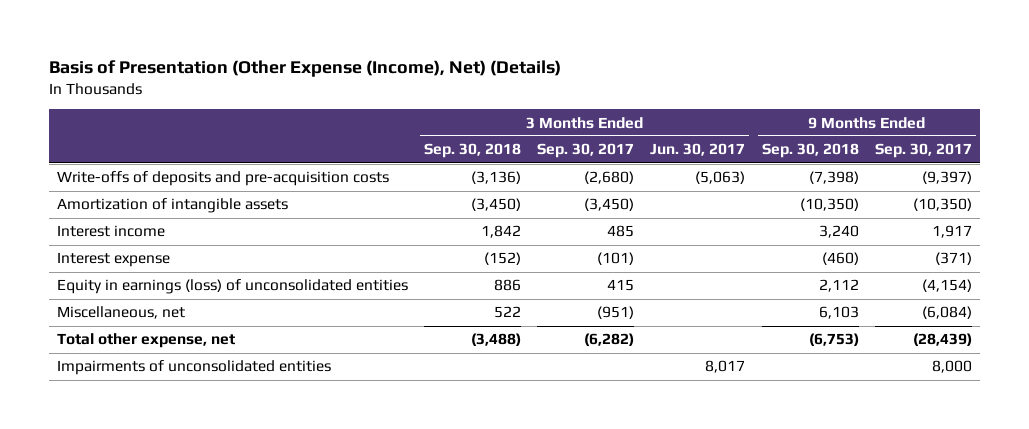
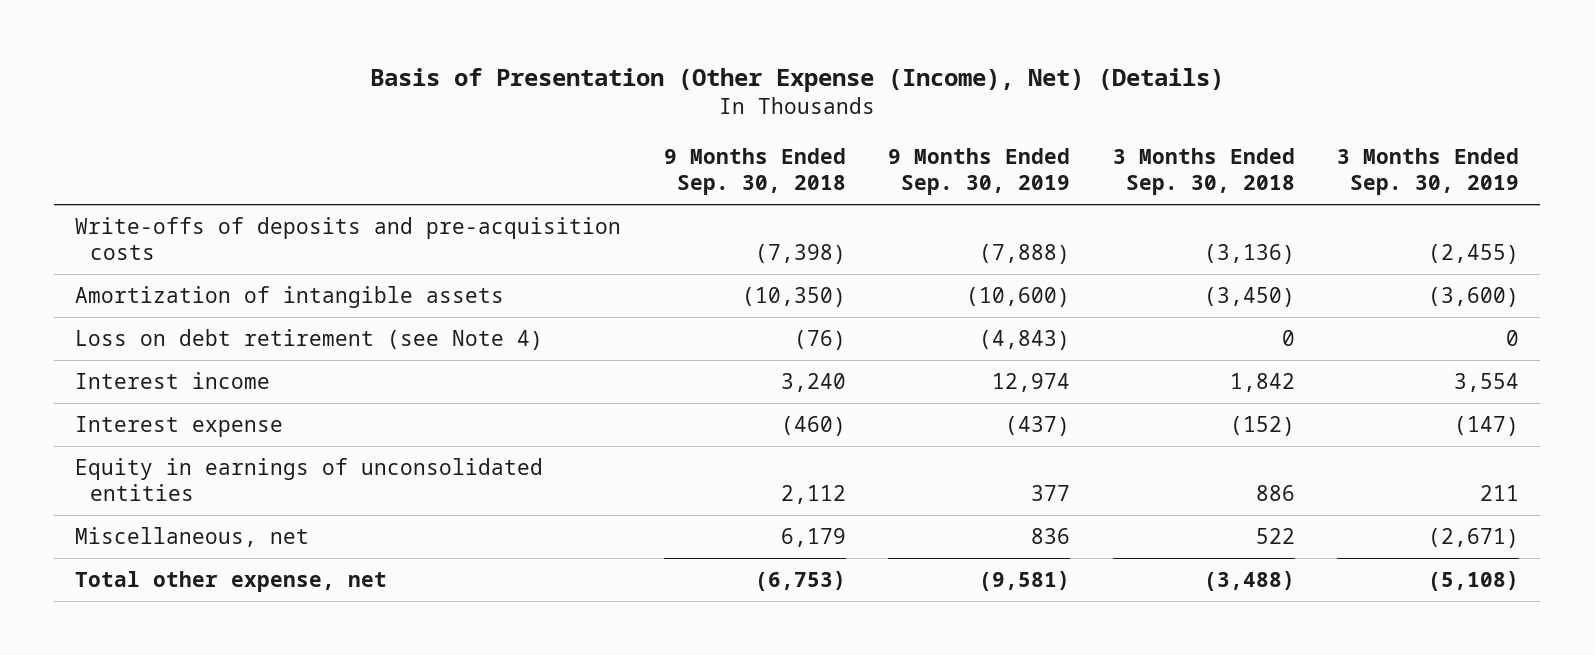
- | 3 Months Ended Sep. 30, 2018 | 3 Months Ended Sep. 30, 2017 | 3 Months Ended Jun. 30, 2017 | 9 Months Ended Sep. 30, 2018 | 9 Months Ended Sep. 30, 2017
+ | 9 Months Ended Sep. 30, 2018 | 9 Months Ended Sep. 30, 2019 | 3 Months Ended Sep. 30, 2018 | 3 Months Ended Sep. 30, 2019
+ Loss on debt retirement (see Note 4) | (76) | (4,843) | 0 | 0
- Equity in earnings (loss) of unconsolidated entities | 886 | 415 | | 2,112 | (4,154)
- Miscellaneous, net | 522 | (951) | | 6,103 | (6,084)
+ Equity in earnings of unconsolidated entities | 2,112 | 377 | 886 | 211
+ Miscellaneous, net | 6,179 | 836 | 522 | (2,671)
- Impairments of unconsolidated entities | | | 8,017 | | 8,000

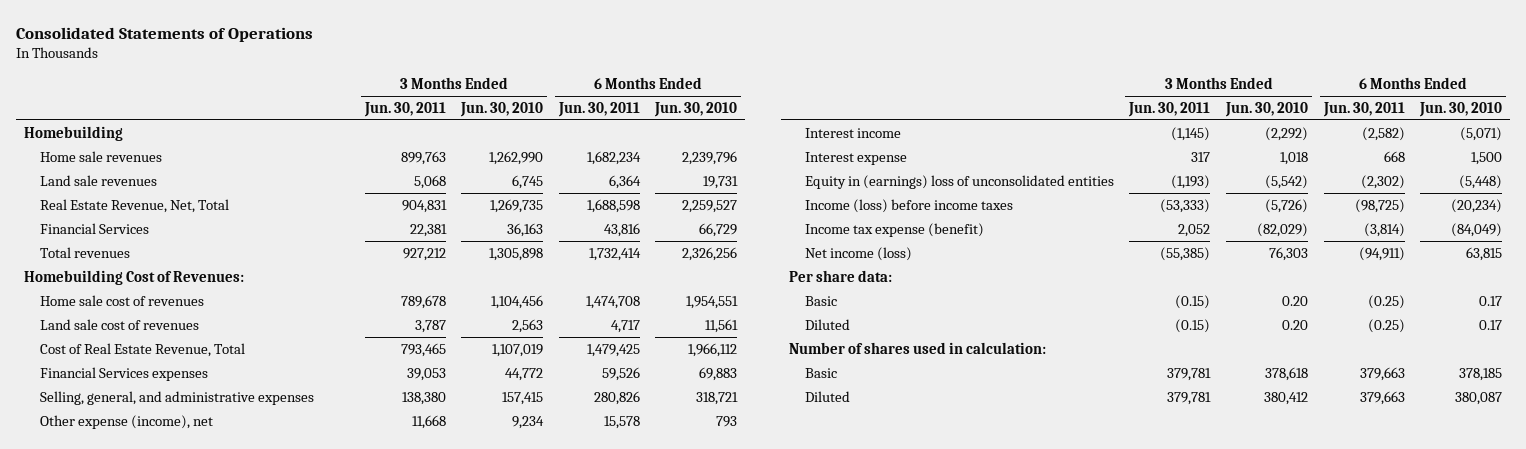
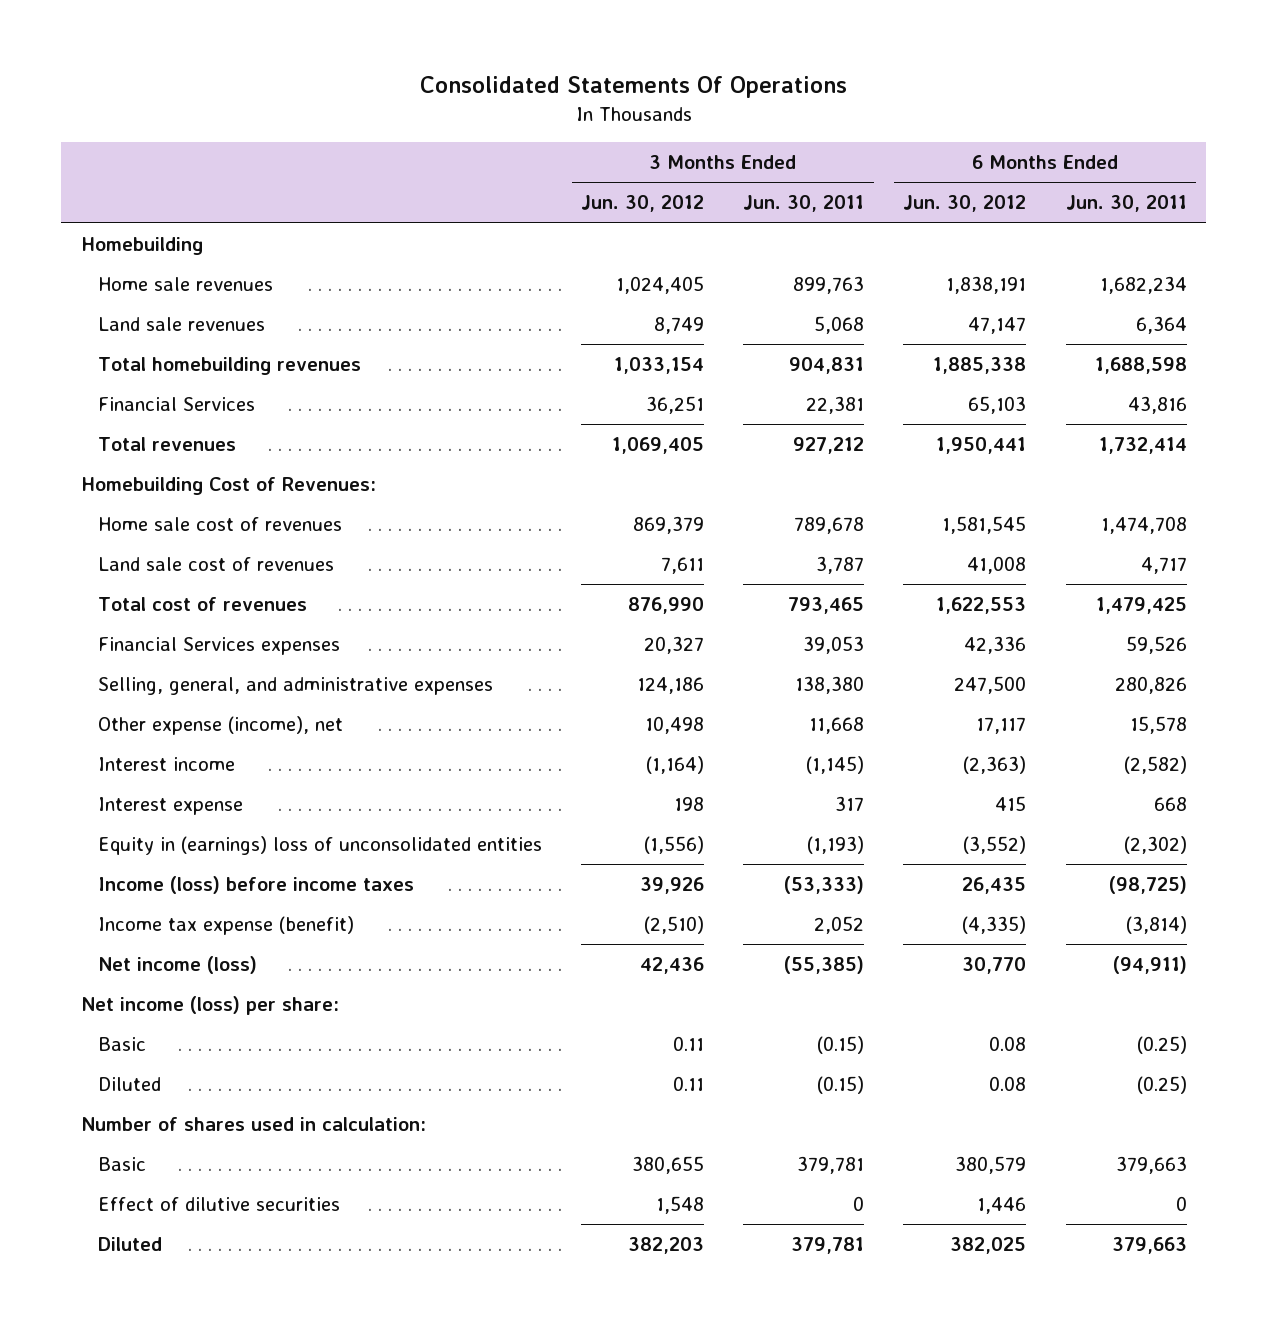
- Consolidated Statements of Operations
+ Consolidated Statements Of Operations
- | 3 Months Ended Jun. 30, 2011 | 3 Months Ended Jun. 30, 2010 | 6 Months Ended Jun. 30, 2011 | 6 Months Ended Jun. 30, 2010
+ | 3 Months Ended Jun. 30, 2012 | 3 Months Ended Jun. 30, 2011 | 6 Months Ended Jun. 30, 2012 | 6 Months Ended Jun. 30, 2011
- Real Estate Revenue, Net, Total | 904,831 | 1,269,735 | 1,688,598 | 2,259,527
+ Total homebuilding revenues | 1,033,154 | 904,831 | 1,885,338 | 1,688,598
- Cost of Real Estate Revenue, Total | 793,465 | 1,107,019 | 1,479,425 | 1,966,112
+ Total cost of revenues | 876,990 | 793,465 | 1,622,553 | 1,479,425
- Per share data:
+ Net income (loss) per share:
+ Effect of dilutive securities | 1,548 | 0 | 1,446 | 0

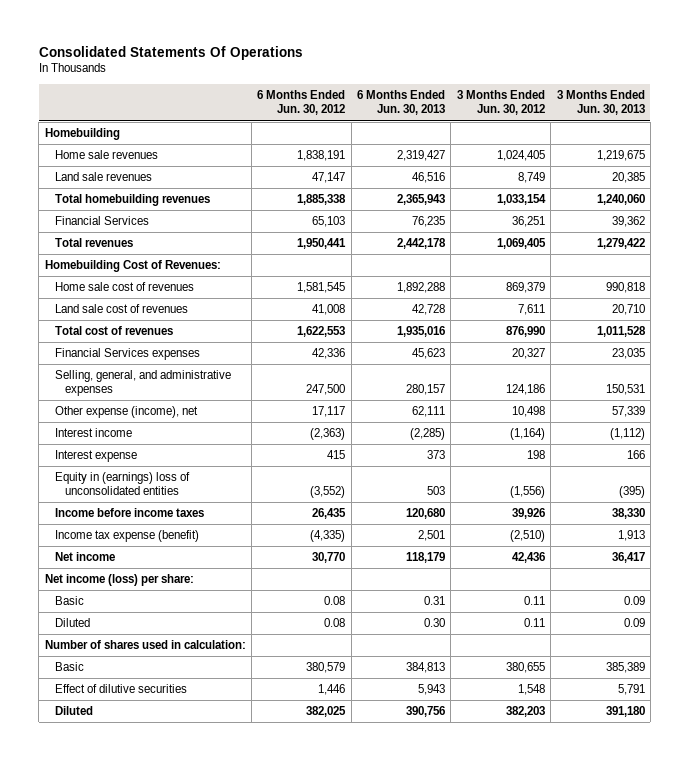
- | 3 Months Ended Jun. 30, 2012 | 3 Months Ended Jun. 30, 2011 | 6 Months Ended Jun. 30, 2012 | 6 Months Ended Jun. 30, 2011
+ | 6 Months Ended Jun. 30, 2012 | 6 Months Ended Jun. 30, 2013 | 3 Months Ended Jun. 30, 2012 | 3 Months Ended Jun. 30, 2013
- Income (loss) before income taxes | 39,926 | (53,333) | 26,435 | (98,725)
+ Income before income taxes | 26,435 | 120,680 | 39,926 | 38,330
- Net income (loss) | 42,436 | (55,385) | 30,770 | (94,911)
+ Net income | 30,770 | 118,179 | 42,436 | 36,417

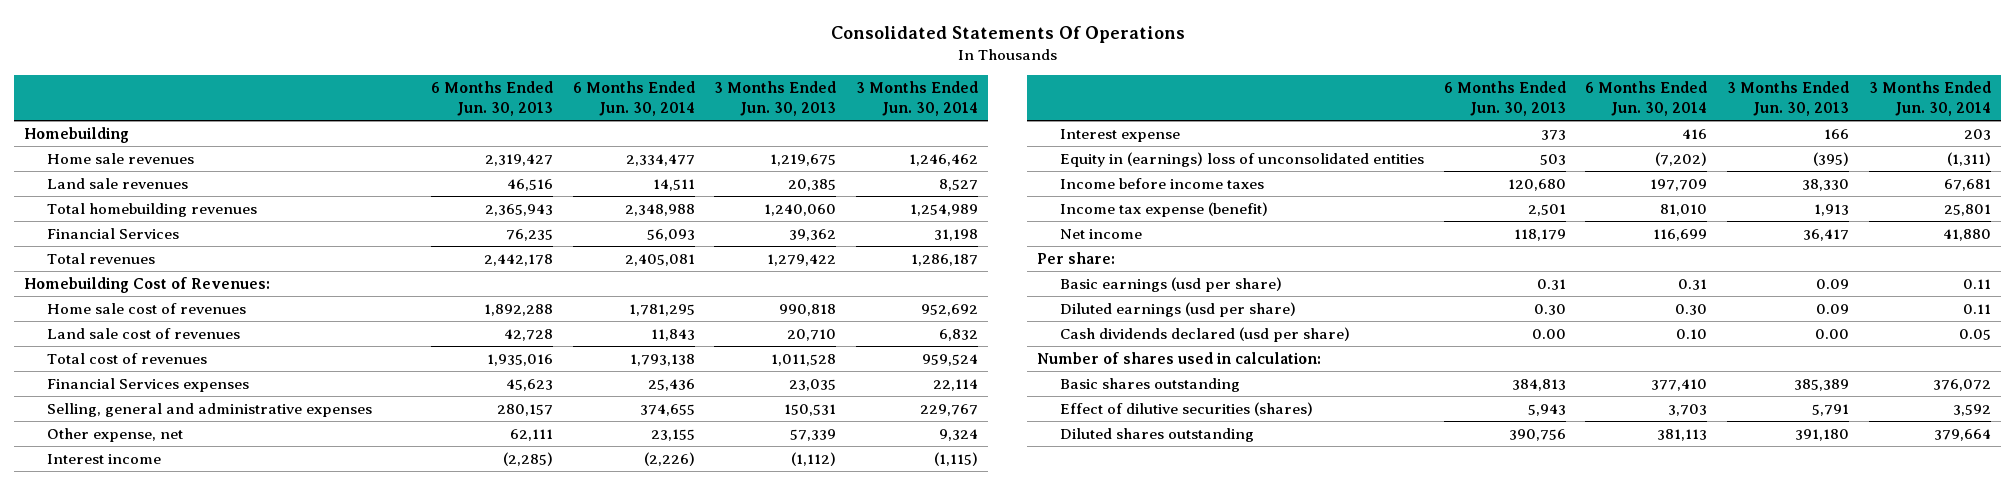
- | 6 Months Ended Jun. 30, 2012 | 6 Months Ended Jun. 30, 2013 | 3 Months Ended Jun. 30, 2012 | 3 Months Ended Jun. 30, 2013
+ | 6 Months Ended Jun. 30, 2013 | 6 Months Ended Jun. 30, 2014 | 3 Months Ended Jun. 30, 2013 | 3 Months Ended Jun. 30, 2014
- Selling, general, and administrative expenses | 247,500 | 280,157 | 124,186 | 150,531
- Other expense (income), net | 17,117 | 62,111 | 10,498 | 57,339
+ Selling, general and administrative expenses | 280,157 | 374,655 | 150,531 | 229,767
+ Other expense, net | 62,111 | 23,155 | 57,339 | 9,324
- Net income (loss) per share:
- Basic | 0.08 | 0.31 | 0.11 | 0.09
- Diluted | 0.08 | 0.30 | 0.11 | 0.09
+ Per share:
+ Basic earnings (usd per share) | 0.31 | 0.31 | 0.09 | 0.11
+ Diluted earnings (usd per share) | 0.30 | 0.30 | 0.09 | 0.11
+ Cash dividends declared (usd per share) | 0.00 | 0.10 | 0.00 | 0.05
- Basic | 380,579 | 384,813 | 380,655 | 385,389
- Effect of dilutive securities | 1,446 | 5,943 | 1,548 | 5,791
- Diluted | 382,025 | 390,756 | 382,203 | 391,180
+ Basic shares outstanding | 384,813 | 377,410 | 385,389 | 376,072
+ Effect of dilutive securities (shares) | 5,943 | 3,703 | 5,791 | 3,592
+ Diluted shares outstanding | 390,756 | 381,113 | 391,180 | 379,664

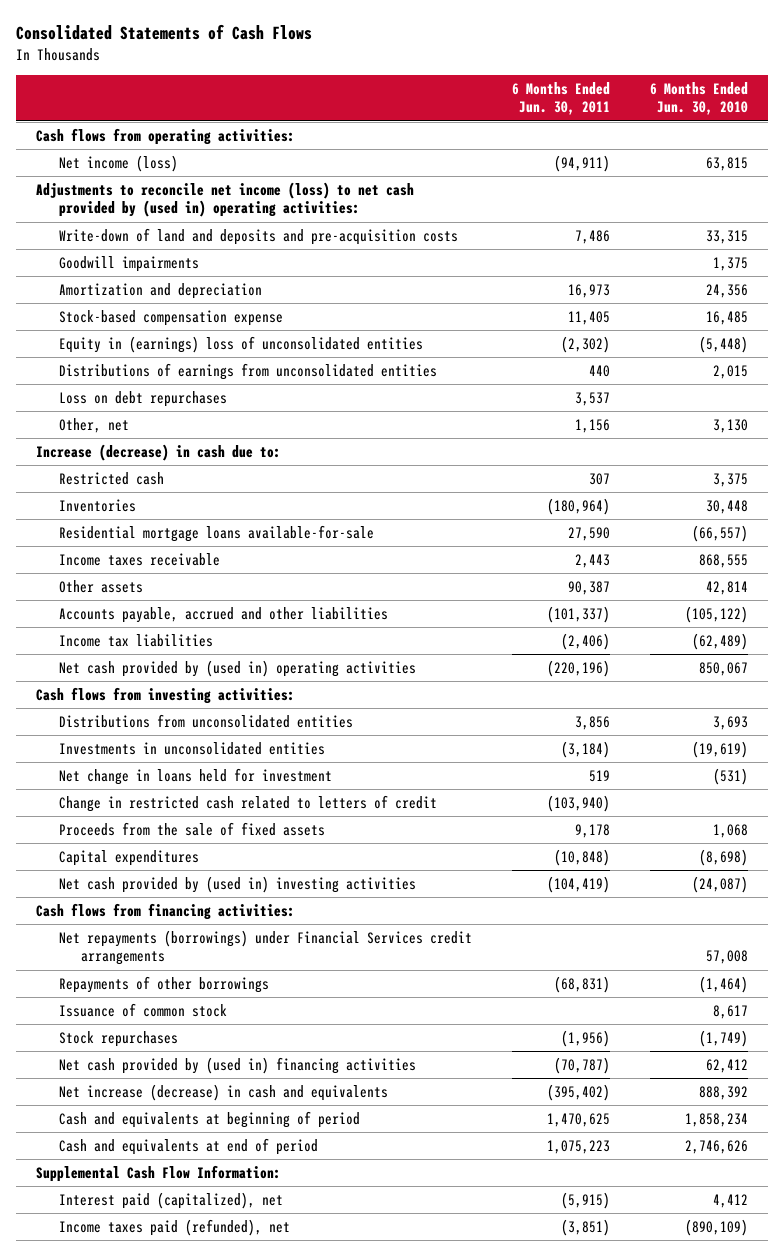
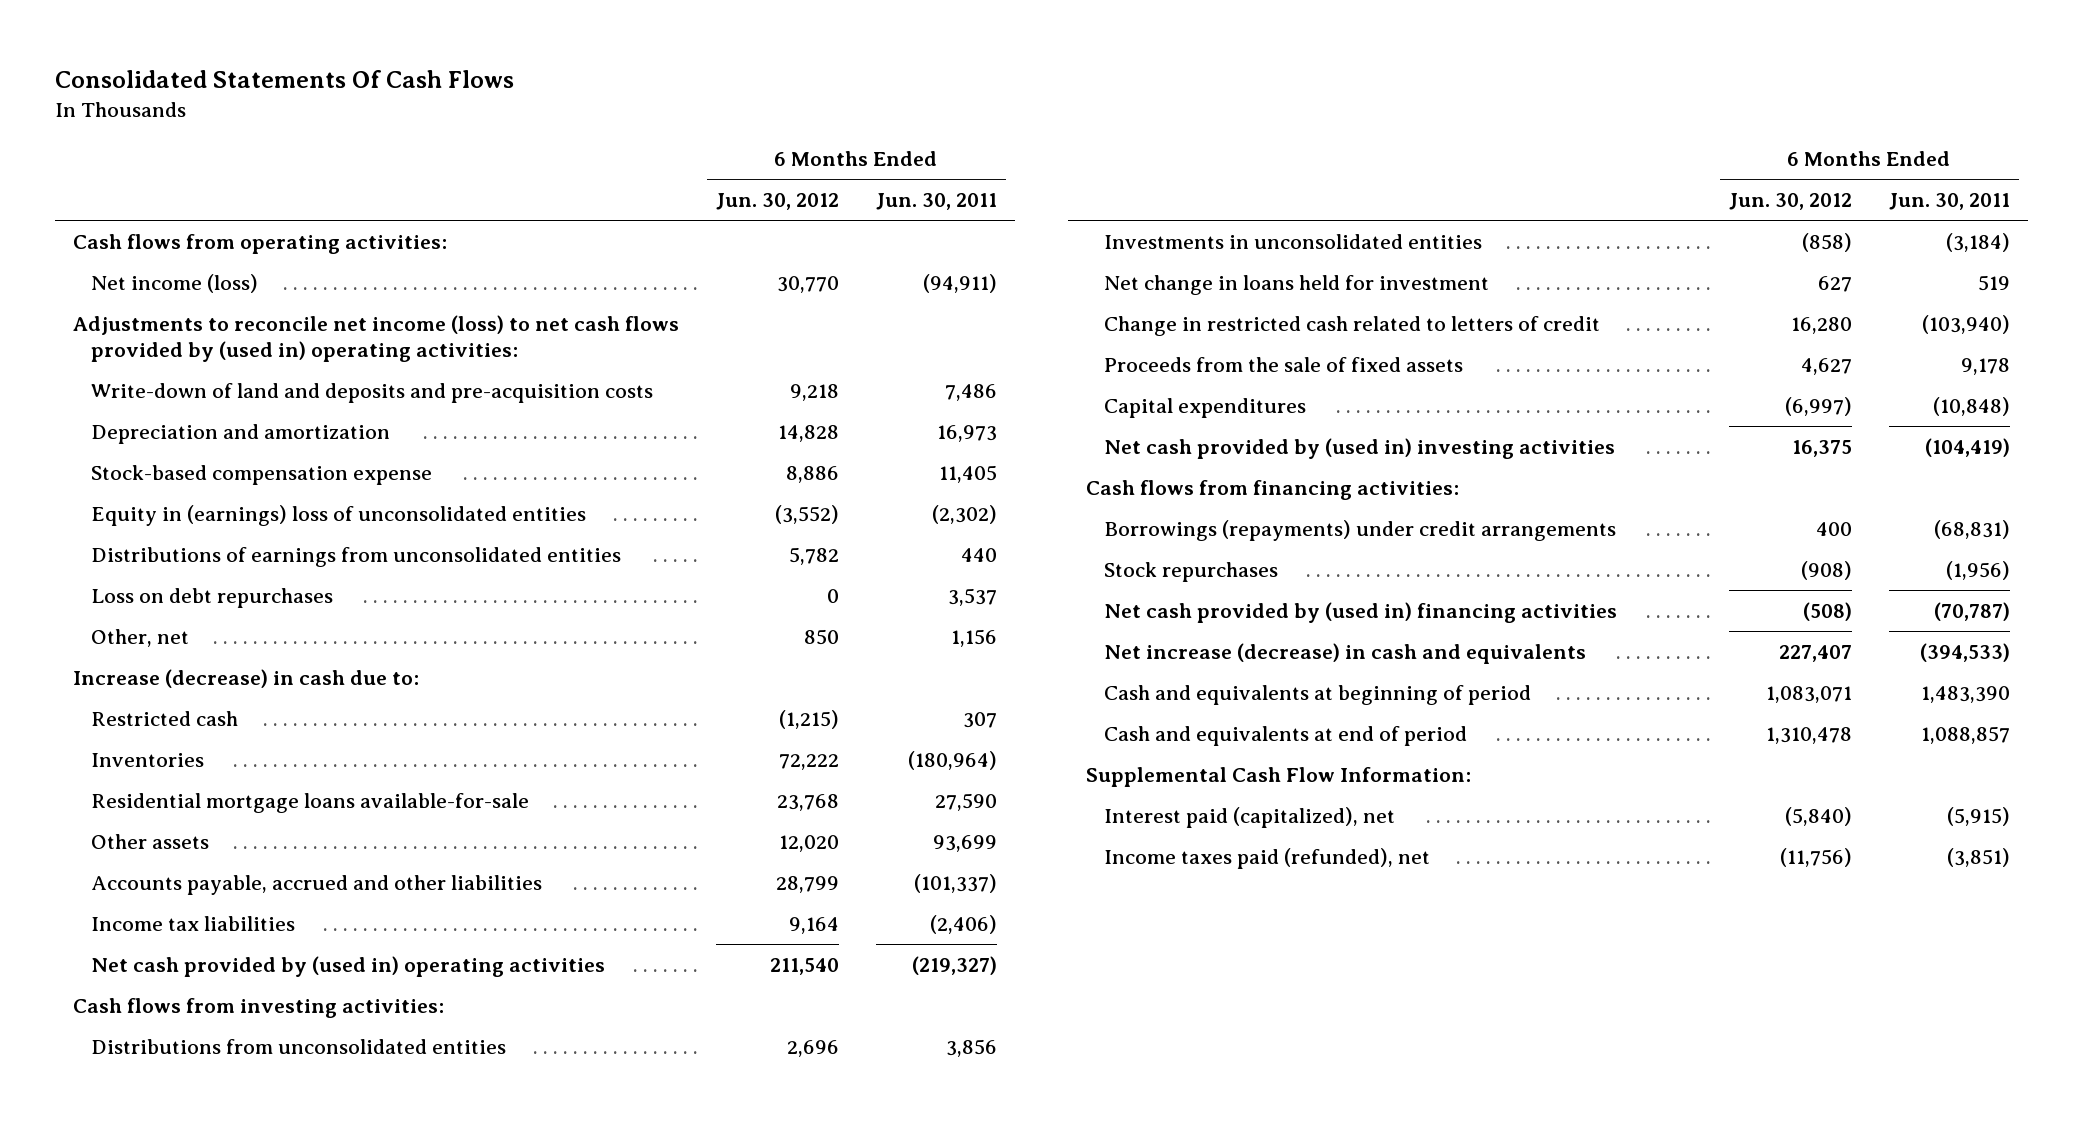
- Consolidated Statements of Cash Flows
+ Consolidated Statements Of Cash Flows
- | 6 Months Ended Jun. 30, 2011 | 6 Months Ended Jun. 30, 2010
+ | 6 Months Ended Jun. 30, 2012 | 6 Months Ended Jun. 30, 2011
- Adjustments to reconcile net income (loss) to net cash provided by (used in) operating activities:
+ Adjustments to reconcile net income (loss) to net cash flows provided by (used in) operating activities:
- Goodwill impairments | | 1,375
- Amortization and depreciation | 16,973 | 24,356
+ Depreciation and amortization | 14,828 | 16,973
- Income taxes receivable | 2,443 | 868,555
- Other assets | 90,387 | 42,814
+ Other assets | 12,020 | 93,699
- Net cash provided by (used in) operating activities | (220,196) | 850,067
+ Net cash provided by (used in) operating activities | 211,540 | (219,327)
- Net repayments (borrowings) under Financial Services credit arrangements | | 57,008
- Repayments of other borrowings | (68,831) | (1,464)
- Issuance of common stock | | 8,617
+ Borrowings (repayments) under credit arrangements | 400 | (68,831)
- Net increase (decrease) in cash and equivalents | (395,402) | 888,392
- Cash and equivalents at beginning of period | 1,470,625 | 1,858,234
- Cash and equivalents at end of period | 1,075,223 | 2,746,626
+ Net increase (decrease) in cash and equivalents | 227,407 | (394,533)
+ Cash and equivalents at beginning of period | 1,083,071 | 1,483,390
+ Cash and equivalents at end of period | 1,310,478 | 1,088,857

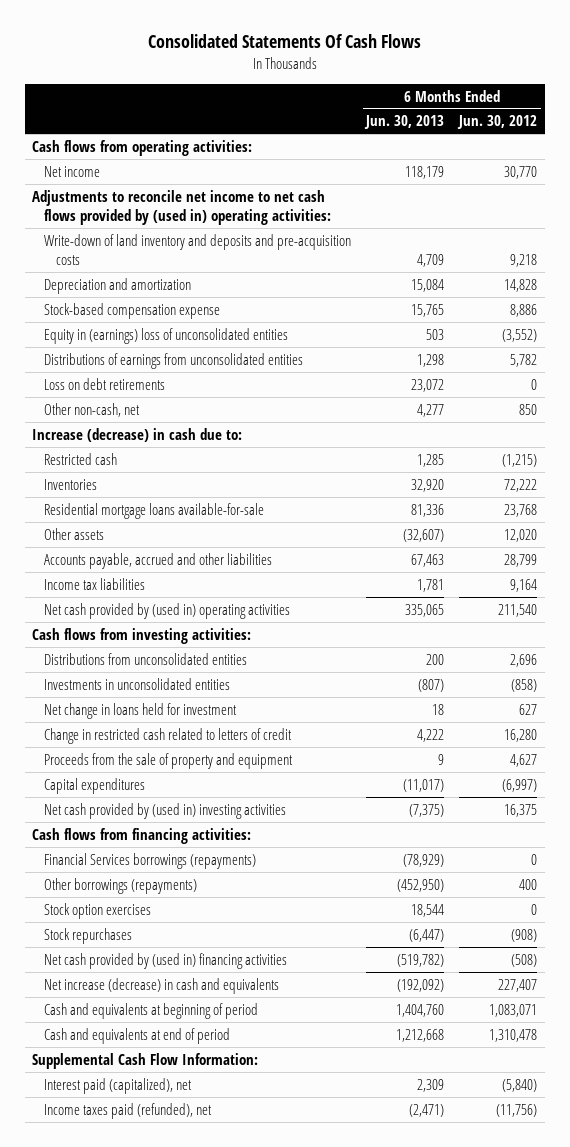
- | 6 Months Ended Jun. 30, 2012 | 6 Months Ended Jun. 30, 2011
+ | 6 Months Ended Jun. 30, 2013 | 6 Months Ended Jun. 30, 2012
- Net income (loss) | 30,770 | (94,911)
- Adjustments to reconcile net income (loss) to net cash flows provided by (used in) operating activities:
- Write-down of land and deposits and pre-acquisition costs | 9,218 | 7,486
+ Net income | 118,179 | 30,770
+ Adjustments to reconcile net income to net cash flows provided by (used in) operating activities:
+ Write-down of land inventory and deposits and pre-acquisition costs | 4,709 | 9,218
- Loss on debt repurchases | 0 | 3,537
- Other, net | 850 | 1,156
+ Loss on debt retirements | 23,072 | 0
+ Other non-cash, net | 4,277 | 850
- Proceeds from the sale of fixed assets | 4,627 | 9,178
+ Proceeds from the sale of property and equipment | 9 | 4,627
- Borrowings (repayments) under credit arrangements | 400 | (68,831)
+ Financial Services borrowings (repayments) | (78,929) | 0
+ Other borrowings (repayments) | (452,950) | 400
+ Stock option exercises | 18,544 | 0

